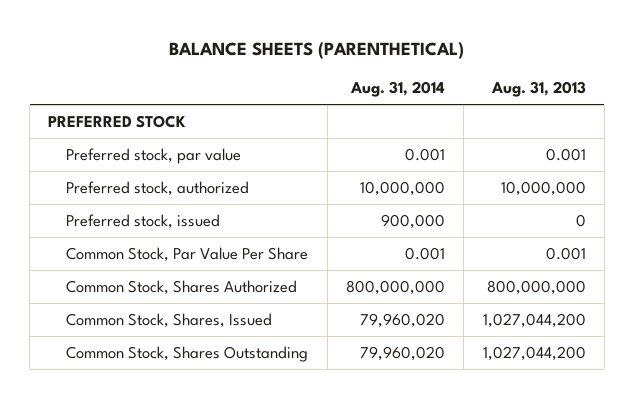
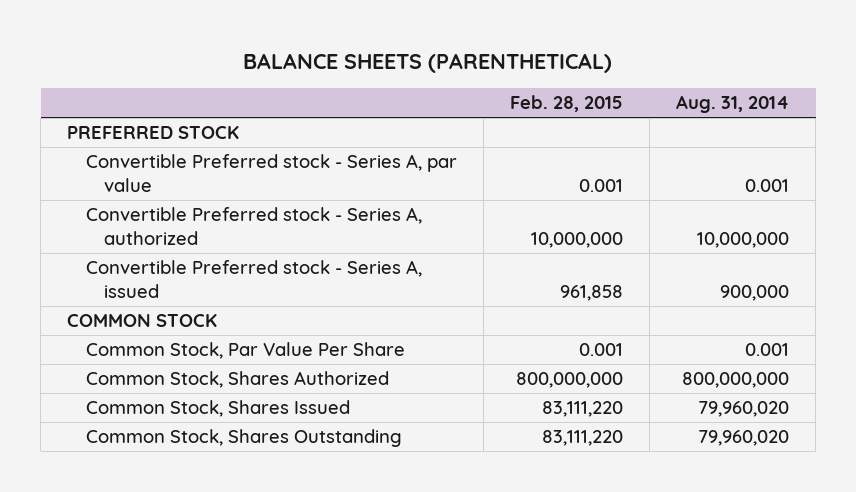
- | Aug. 31, 2014 | Aug. 31, 2013
+ | Feb. 28, 2015 | Aug. 31, 2014
- Preferred stock, par value | 0.001 | 0.001
- Preferred stock, authorized | 10,000,000 | 10,000,000
- Preferred stock, issued | 900,000 | 0
+ Convertible Preferred stock - Series A, par value | 0.001 | 0.001
+ Convertible Preferred stock - Series A, authorized | 10,000,000 | 10,000,000
+ Convertible Preferred stock - Series A, issued | 961,858 | 900,000
+ COMMON STOCK
- Common Stock, Shares, Issued | 79,960,020 | 1,027,044,200
+ Common Stock, Shares Issued | 83,111,220 | 79,960,020

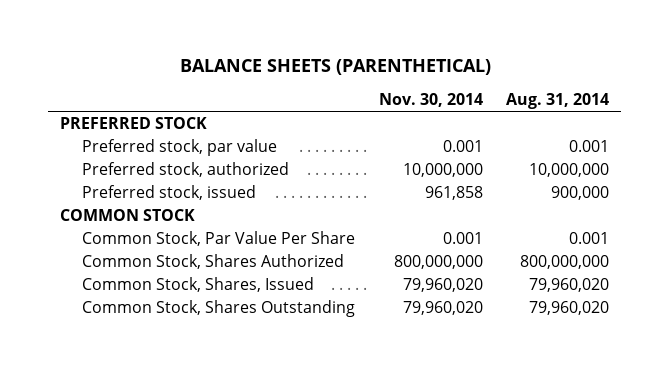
- | Feb. 28, 2015 | Aug. 31, 2014
+ | Nov. 30, 2014 | Aug. 31, 2014
- Convertible Preferred stock - Series A, par value | 0.001 | 0.001
- Convertible Preferred stock - Series A, authorized | 10,000,000 | 10,000,000
- Convertible Preferred stock - Series A, issued | 961,858 | 900,000
+ Preferred stock, par value | 0.001 | 0.001
+ Preferred stock, authorized | 10,000,000 | 10,000,000
+ Preferred stock, issued | 961,858 | 900,000
- Common Stock, Shares Issued | 83,111,220 | 79,960,020
+ Common Stock, Shares, Issued | 79,960,020 | 79,960,020

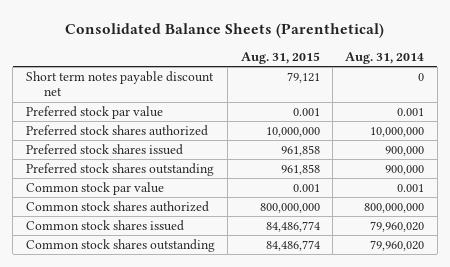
- BALANCE SHEETS (PARENTHETICAL)
+ Consolidated Balance Sheets (Parenthetical)
- | Nov. 30, 2014 | Aug. 31, 2014
+ | Aug. 31, 2015 | Aug. 31, 2014
- PREFERRED STOCK
- Preferred stock, par value | 0.001 | 0.001
- Preferred stock, authorized | 10,000,000 | 10,000,000
- Preferred stock, issued | 961,858 | 900,000
- COMMON STOCK
- Common Stock, Par Value Per Share | 0.001 | 0.001
- Common Stock, Shares Authorized | 800,000,000 | 800,000,000
- Common Stock, Shares, Issued | 79,960,020 | 79,960,020
- Common Stock, Shares Outstanding | 79,960,020 | 79,960,020
+ Short term notes payable discount net | 79,121 | 0
+ Preferred stock par value | 0.001 | 0.001
+ Preferred stock shares authorized | 10,000,000 | 10,000,000
+ Preferred stock shares issued | 961,858 | 900,000
+ Preferred stock shares outstanding | 961,858 | 900,000
+ Common stock par value | 0.001 | 0.001
+ Common stock shares authorized | 800,000,000 | 800,000,000
+ Common stock shares issued | 84,486,774 | 79,960,020
+ Common stock shares outstanding | 84,486,774 | 79,960,020

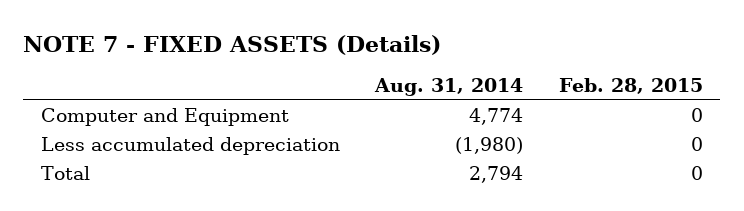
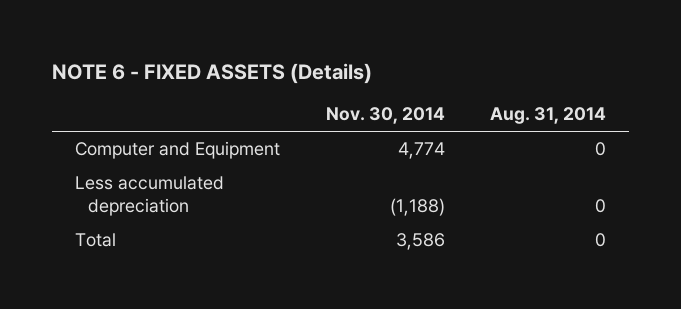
- NOTE 7 - FIXED ASSETS (Details)
+ NOTE 6 - FIXED ASSETS (Details)
- | Aug. 31, 2014 | Feb. 28, 2015
+ | Nov. 30, 2014 | Aug. 31, 2014
- Computer and Equipment | 4,774 | 0
- Less accumulated depreciation | (1,980) | 0
- Total | 2,794 | 0
+ Computer and Equipment | 4,774 | 0
+ Less accumulated depreciation | (1,188) | 0
+ Total | 3,586 | 0

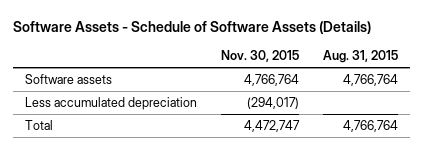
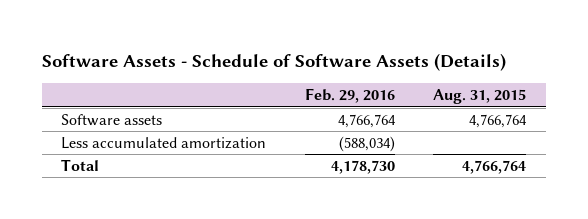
- | Nov. 30, 2015 | Aug. 31, 2015
+ | Feb. 29, 2016 | Aug. 31, 2015
- Less accumulated depreciation | (294,017) |
+ Less accumulated amortization | (588,034) |

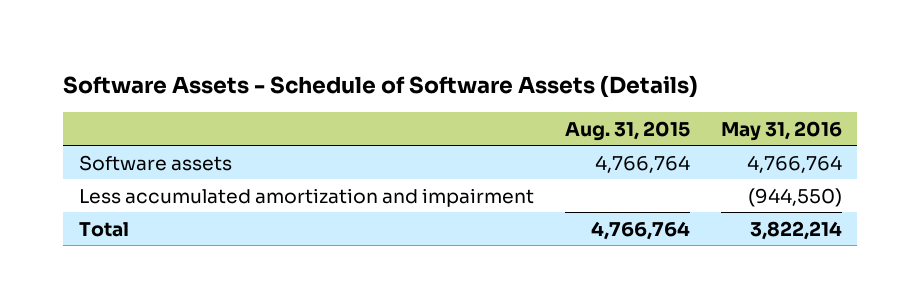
- | Feb. 29, 2016 | Aug. 31, 2015
+ | Aug. 31, 2015 | May 31, 2016
- Less accumulated amortization | (588,034) |
+ Less accumulated amortization and impairment | | (944,550)

